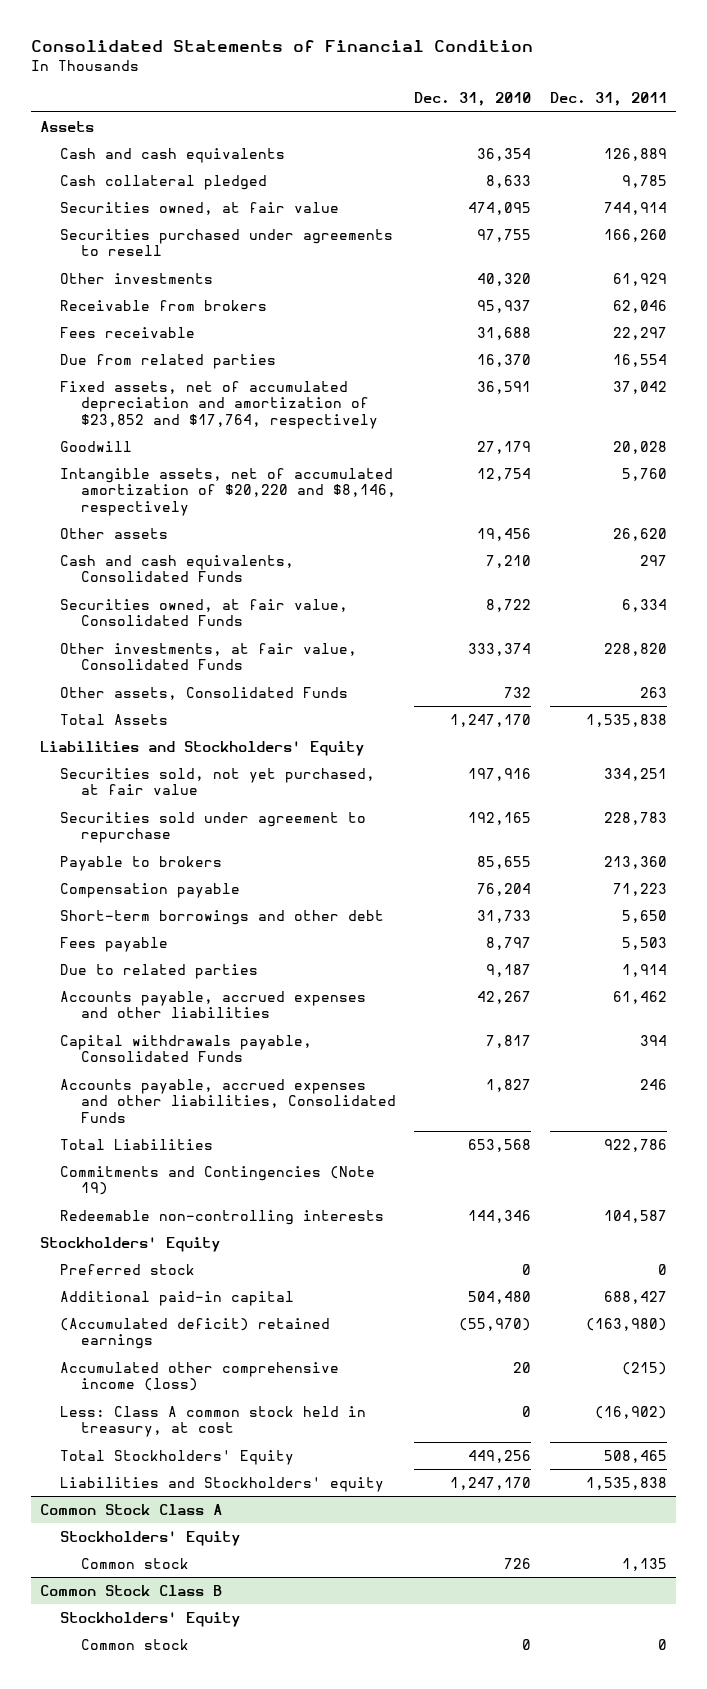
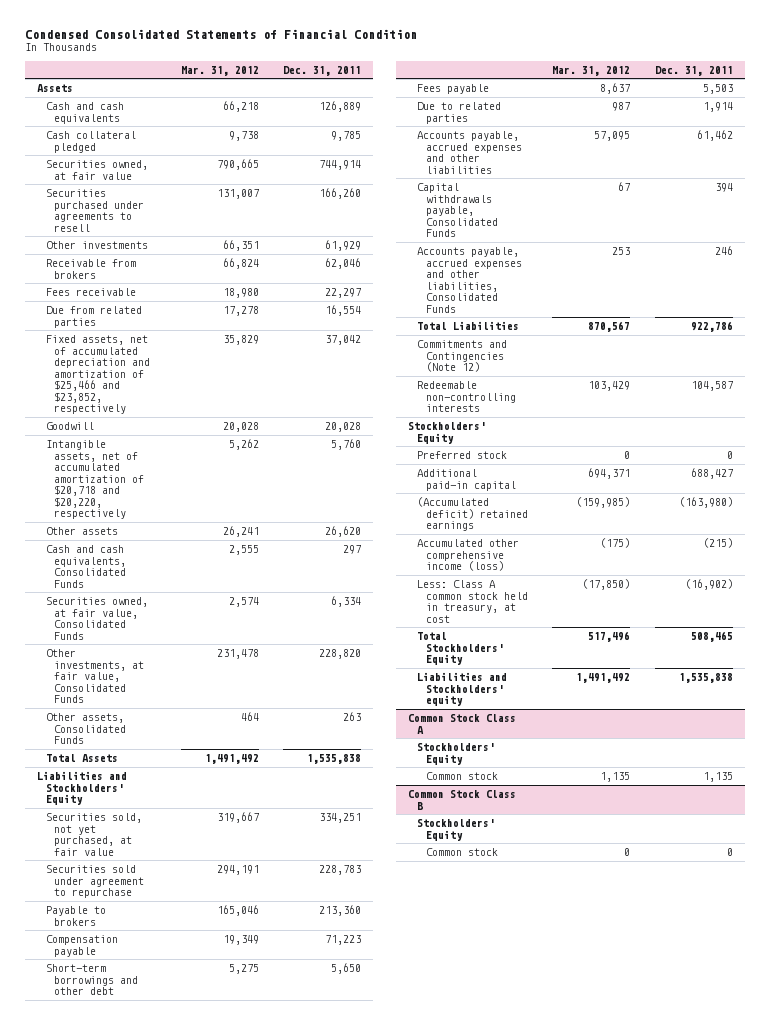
- Consolidated Statements of Financial Condition
+ Condensed Consolidated Statements of Financial Condition
- | Dec. 31, 2010 | Dec. 31, 2011
+ | Mar. 31, 2012 | Dec. 31, 2011
- Fixed assets, net of accumulated depreciation and amortization of $23,852 and $17,764, respectively | 36,591 | 37,042
+ Fixed assets, net of accumulated depreciation and amortization of $25,466 and $23,852, respectively | 35,829 | 37,042
- Intangible assets, net of accumulated amortization of $20,220 and $8,146, respectively | 12,754 | 5,760
+ Intangible assets, net of accumulated amortization of $20,718 and $20,220, respectively | 5,262 | 5,760
- Commitments and Contingencies (Note 19)
+ Commitments and Contingencies (Note 12)

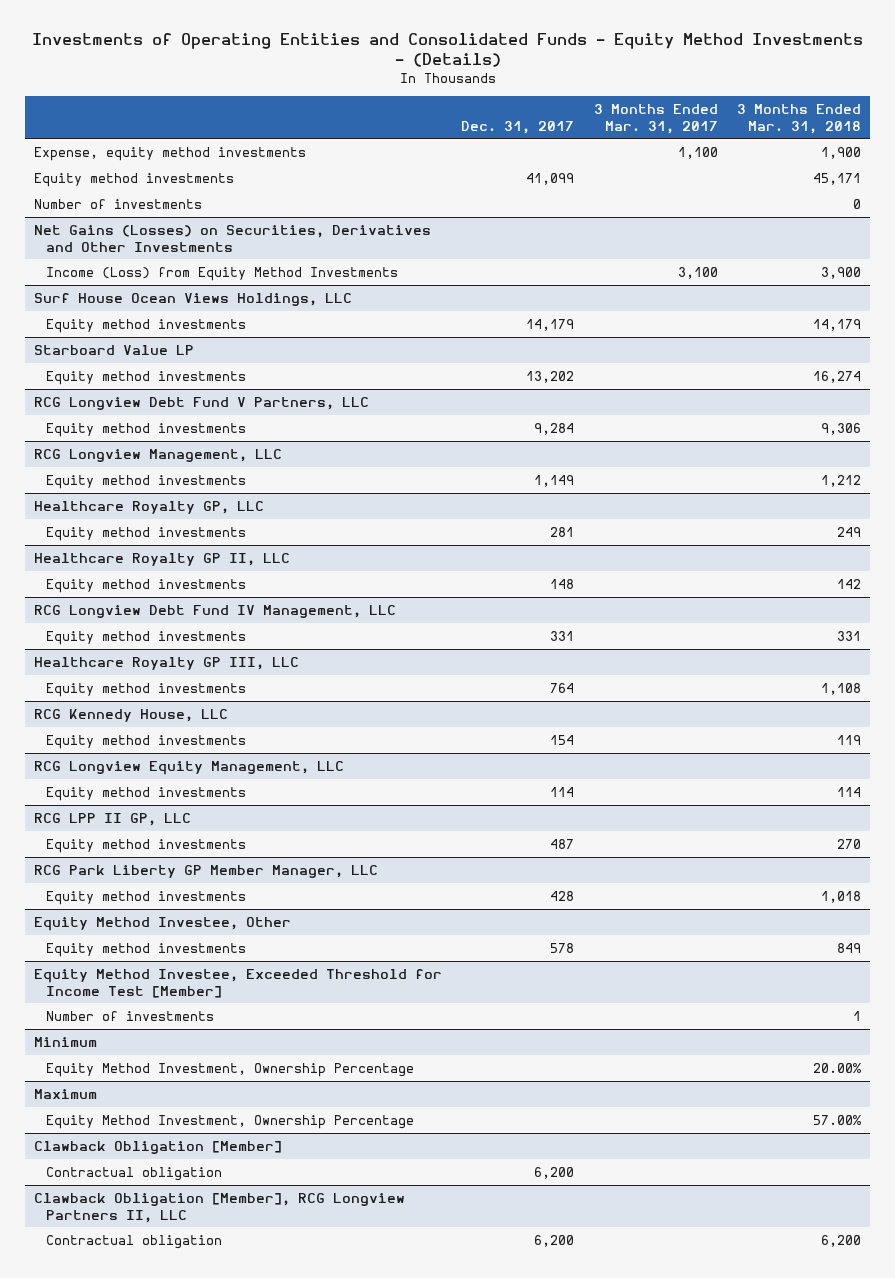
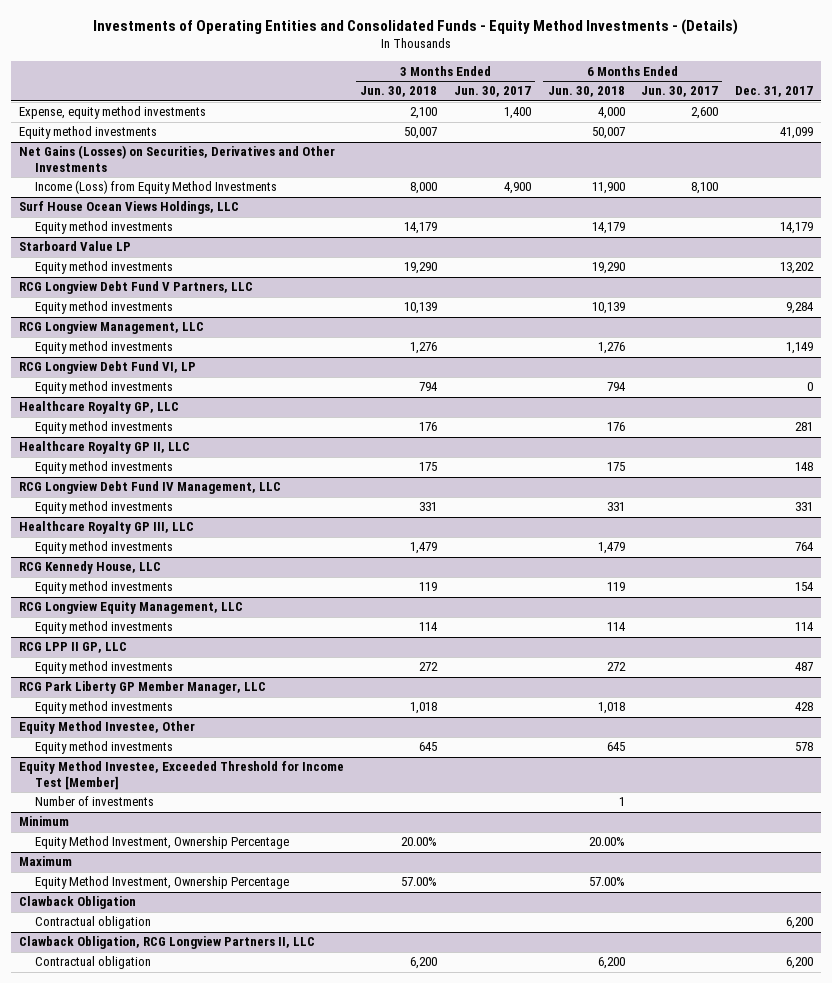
- | Dec. 31, 2017 | 3 Months Ended Mar. 31, 2017 | 3 Months Ended Mar. 31, 2018
+ | 3 Months Ended Jun. 30, 2018 | 3 Months Ended Jun. 30, 2017 | 6 Months Ended Jun. 30, 2018 | 6 Months Ended Jun. 30, 2017 | Dec. 31, 2017
- Number of investments | | | 0
+ RCG Longview Debt Fund VI, LP
+ Equity method investments | 794 | | 794 | | 0
- Clawback Obligation [Member]
+ Clawback Obligation
- Clawback Obligation [Member], RCG Longview Partners II, LLC
+ Clawback Obligation, RCG Longview Partners II, LLC

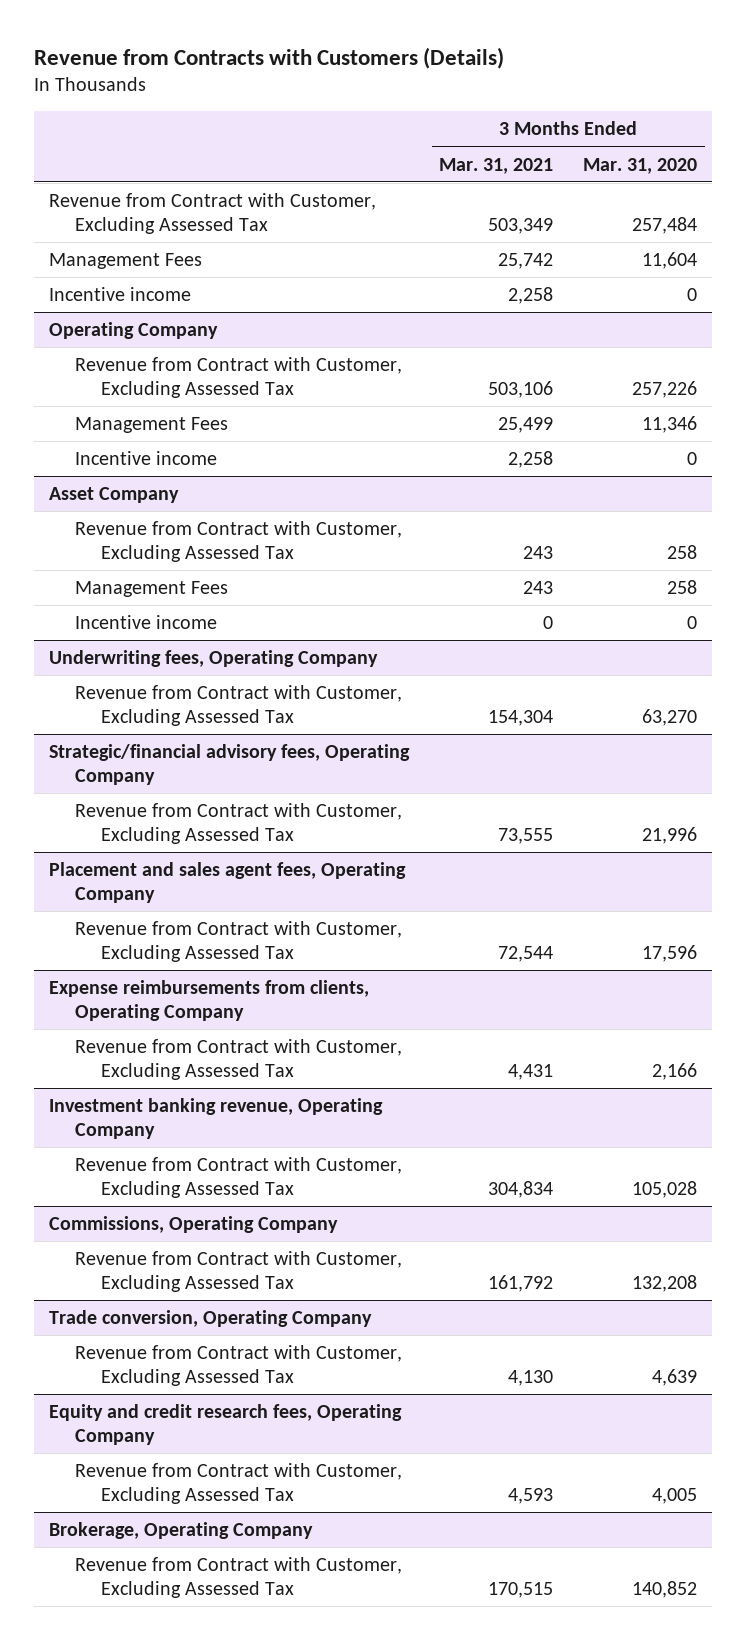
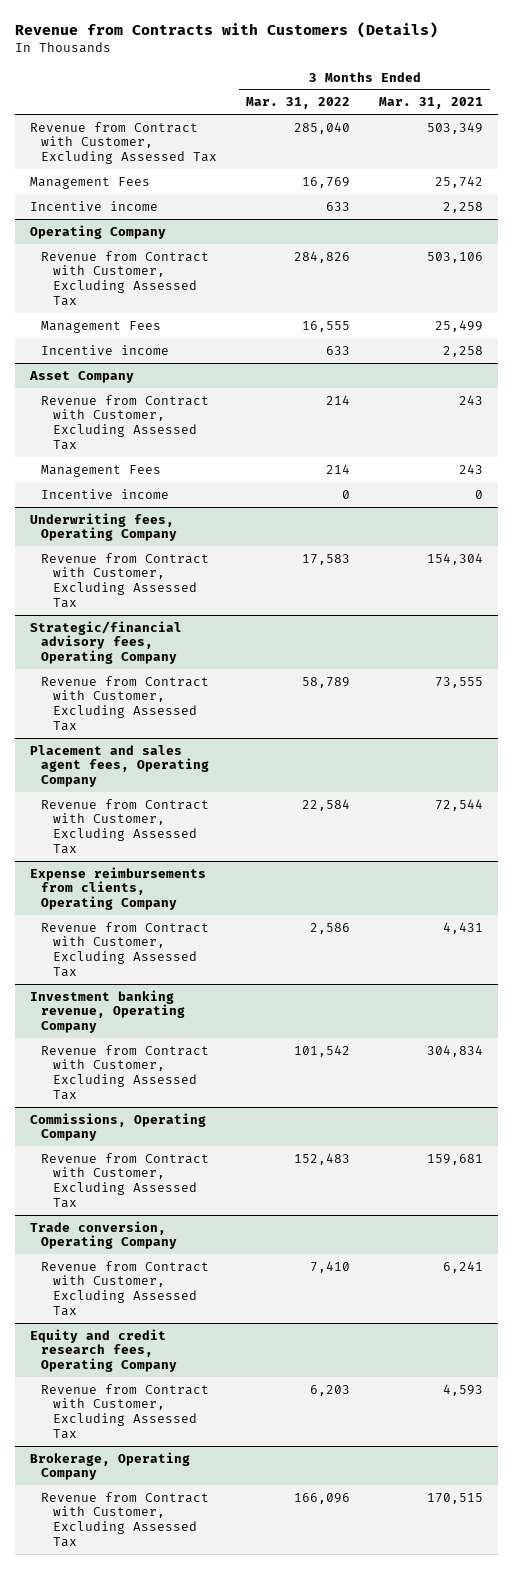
- | 3 Months Ended Mar. 31, 2021 | 3 Months Ended Mar. 31, 2020
+ | 3 Months Ended Mar. 31, 2022 | 3 Months Ended Mar. 31, 2021
@ Commissions, Operating Company
- Revenue from Contract with Customer, Excluding Assessed Tax | 161,792 | 132,208
+ Revenue from Contract with Customer, Excluding Assessed Tax | 152,483 | 159,681
@ Trade conversion, Operating Company
- Revenue from Contract with Customer, Excluding Assessed Tax | 4,130 | 4,639
+ Revenue from Contract with Customer, Excluding Assessed Tax | 7,410 | 6,241

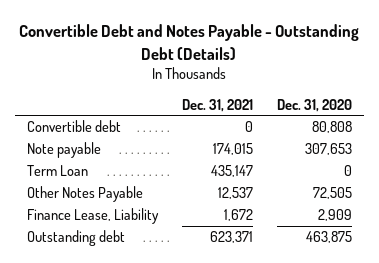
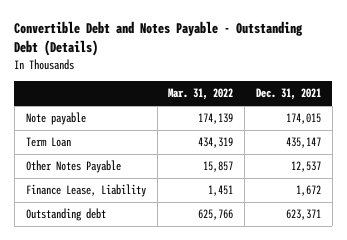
- | Dec. 31, 2021 | Dec. 31, 2020
+ | Mar. 31, 2022 | Dec. 31, 2021
- Convertible debt | 0 | 80,808

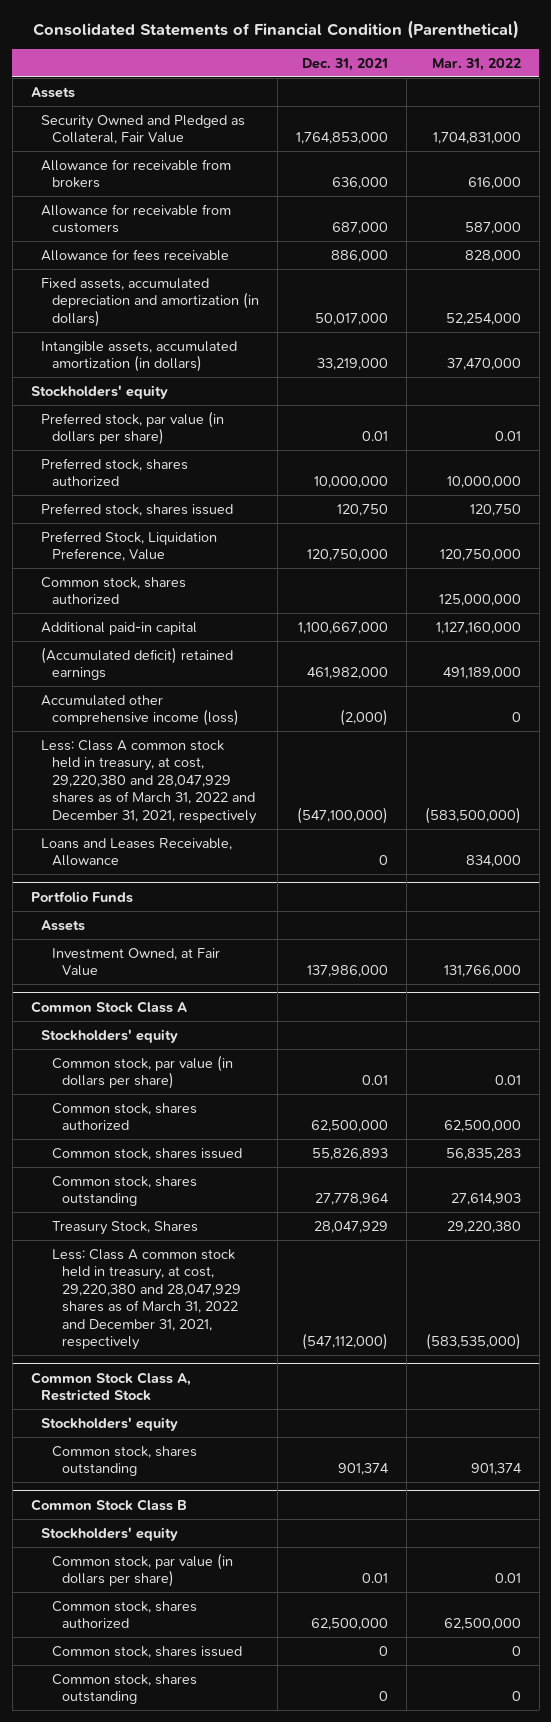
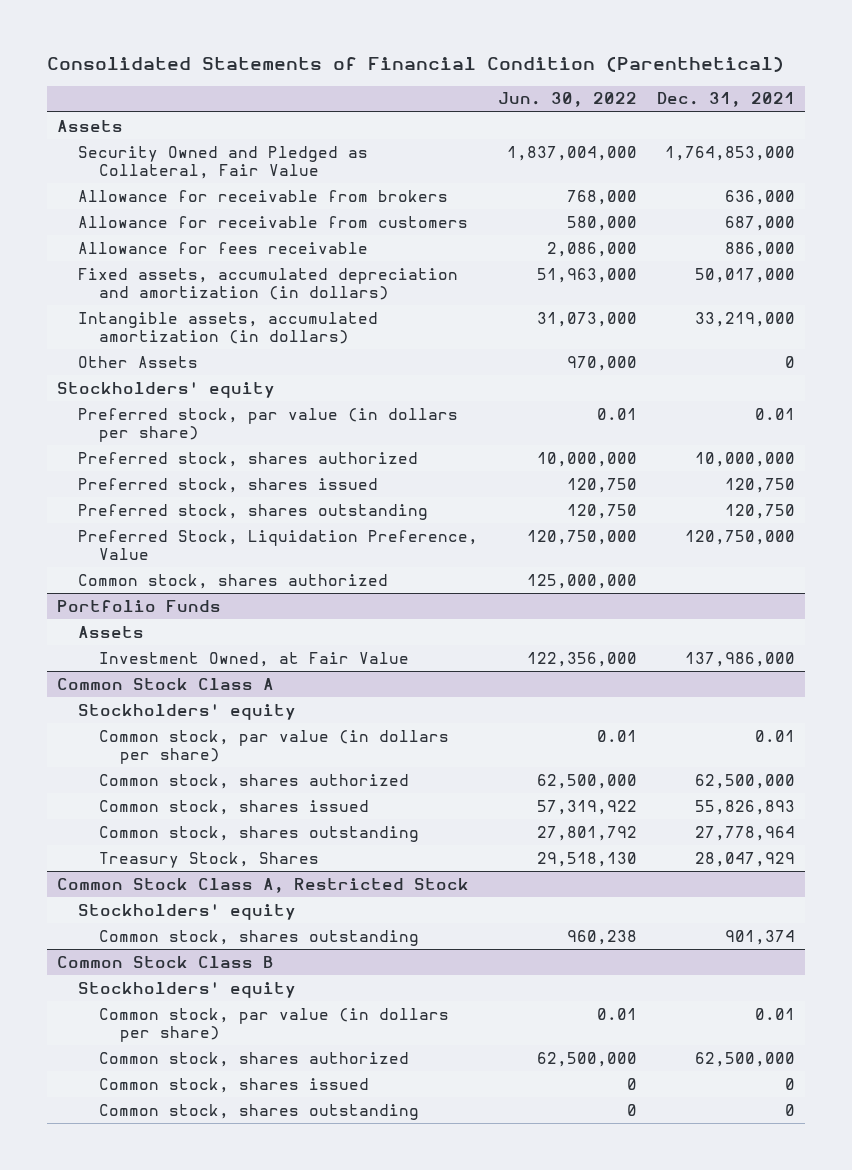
- | Dec. 31, 2021 | Mar. 31, 2022
+ | Jun. 30, 2022 | Dec. 31, 2021
+ Other Assets | 970,000 | 0
+ Preferred stock, shares outstanding | 120,750 | 120,750
- Additional paid-in capital | 1,100,667,000 | 1,127,160,000
- (Accumulated deficit) retained earnings | 461,982,000 | 491,189,000
- Accumulated other comprehensive income (loss) | (2,000) | 0
- Less: Class A common stock held in treasury, at cost, 29,220,380 and 28,047,929 shares as of March 31, 2022 and December 31, 2021, respectively | (547,100,000) | (583,500,000)
- Loans and Leases Receivable, Allowance | 0 | 834,000
@ Common Stock Class A
- Less: Class A common stock held in treasury, at cost, 29,220,380 and 28,047,929 shares as of March 31, 2022 and December 31, 2021, respectively | (547,112,000) | (583,535,000)

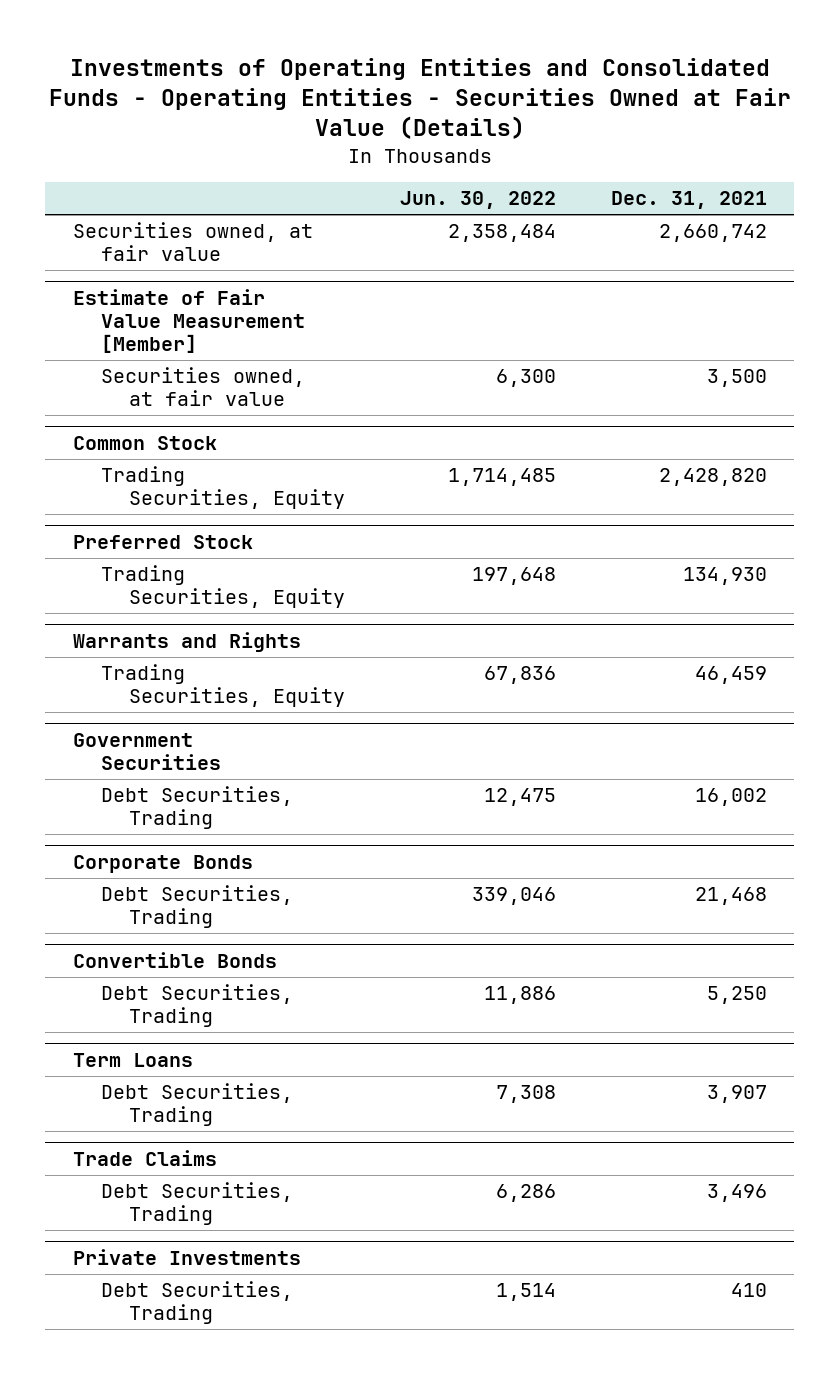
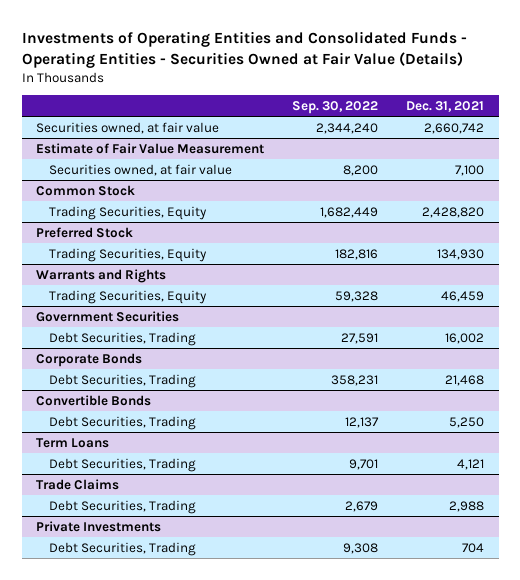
- | Jun. 30, 2022 | Dec. 31, 2021
+ | Sep. 30, 2022 | Dec. 31, 2021
- Estimate of Fair Value Measurement [Member]
- Securities owned, at fair value | 6,300 | 3,500
+ Estimate of Fair Value Measurement
+ Securities owned, at fair value | 8,200 | 7,100
@ Term Loans
- Debt Securities, Trading | 7,308 | 3,907
+ Debt Securities, Trading | 9,701 | 4,121
@ Trade Claims
- Debt Securities, Trading | 6,286 | 3,496
+ Debt Securities, Trading | 2,679 | 2,988
@ Private Investments
- Debt Securities, Trading | 1,514 | 410
+ Debt Securities, Trading | 9,308 | 704

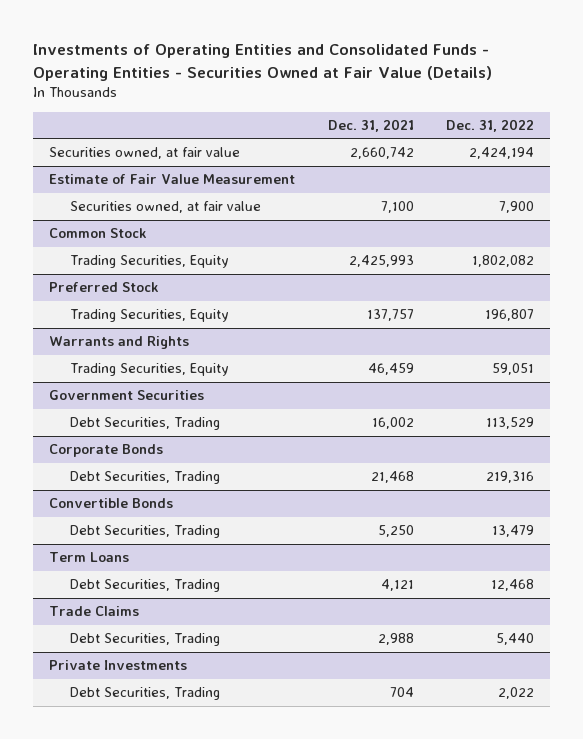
- | Sep. 30, 2022 | Dec. 31, 2021
+ | Dec. 31, 2021 | Dec. 31, 2022
@ Common Stock
- Trading Securities, Equity | 1,682,449 | 2,428,820
+ Trading Securities, Equity | 2,425,993 | 1,802,082
@ Preferred Stock
- Trading Securities, Equity | 182,816 | 134,930
+ Trading Securities, Equity | 137,757 | 196,807

